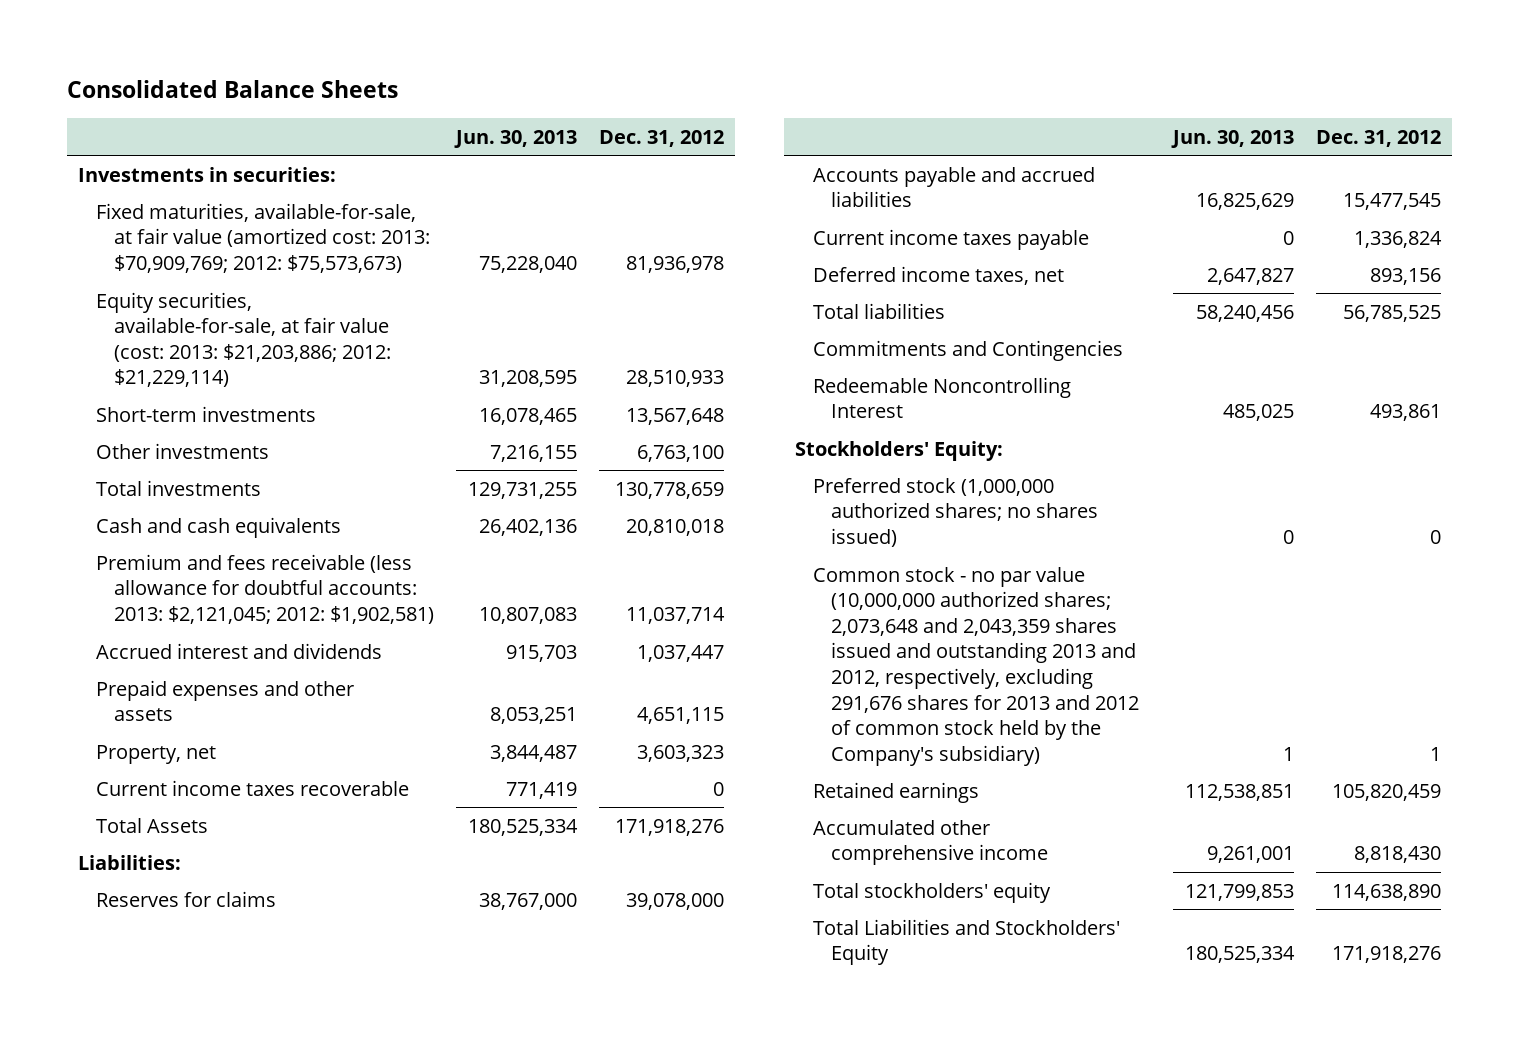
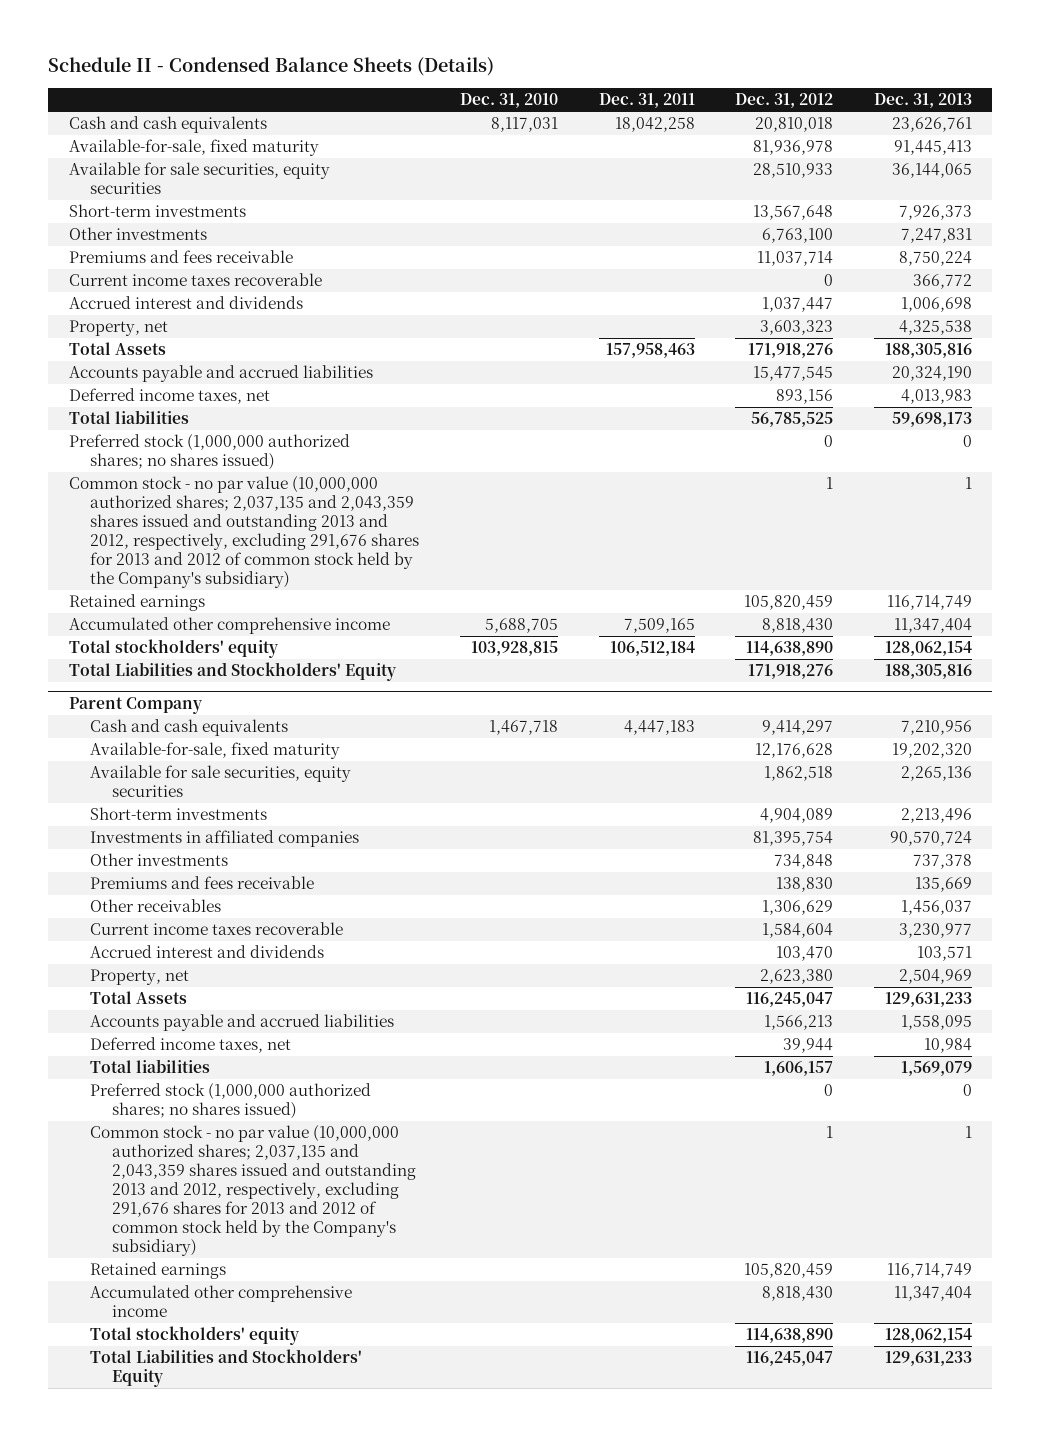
- Consolidated Balance Sheets
+ Schedule II - Condensed Balance Sheets (Details)
- | Jun. 30, 2013 | Dec. 31, 2012
+ | Dec. 31, 2010 | Dec. 31, 2011 | Dec. 31, 2012 | Dec. 31, 2013
- Investments in securities:
- Fixed maturities, available-for-sale, at fair value (amortized cost: 2013: $70,909,769; 2012: $75,573,673) | 75,228,040 | 81,936,978
- Equity securities, available-for-sale, at fair value (cost: 2013: $21,203,886; 2012: $21,229,114) | 31,208,595 | 28,510,933
moved up: Cash and cash equivalents | 8,117,031 | 18,042,258 | 20,810,018 | 23,626,761
+ Available-for-sale, fixed maturity | | | 81,936,978 | 91,445,413
+ Available for sale securities, equity securities | | | 28,510,933 | 36,144,065
- Total investments | 129,731,255 | 130,778,659
- Premium and fees receivable (less allowance for doubtful accounts: 2013: $2,121,045; 2012: $1,902,581) | 10,807,083 | 11,037,714
+ Premiums and fees receivable | | | 11,037,714 | 8,750,224
moved up: Current income taxes recoverable | | | 0 | 366,772
- Prepaid expenses and other assets | 8,053,251 | 4,651,115
- Liabilities:
- Reserves for claims | 38,767,000 | 39,078,000
- Current income taxes payable | 0 | 1,336,824
- Commitments and Contingencies
- Redeemable Noncontrolling Interest | 485,025 | 493,861
- Stockholders' Equity:
- Common stock - no par value (10,000,000 authorized shares; 2,073,648 and 2,043,359 shares issued and outstanding 2013 and 2012, respectively, excluding 291,676 shares for 2013 and 2012 of common stock held by the Company's subsidiary) | 1 | 1
+ Common stock - no par value (10,000,000 authorized shares; 2,037,135 and 2,043,359 shares issued and outstanding 2013 and 2012, respectively, excluding 291,676 shares for 2013 and 2012 of common stock held by the Company's subsidiary) | | | 1 | 1
+ Parent Company
+ Cash and cash equivalents | 1,467,718 | 4,447,183 | 9,414,297 | 7,210,956
+ Available-for-sale, fixed maturity | | | 12,176,628 | 19,202,320
+ Available for sale securities, equity securities | | | 1,862,518 | 2,265,136
+ Short-term investments | | | 4,904,089 | 2,213,496
+ Investments in affiliated companies | | | 81,395,754 | 90,570,724
+ Other investments | | | 734,848 | 737,378
+ Premiums and fees receivable | | | 138,830 | 135,669
+ Other receivables | | | 1,306,629 | 1,456,037
+ Current income taxes recoverable | | | 1,584,604 | 3,230,977
+ Accrued interest and dividends | | | 103,470 | 103,571
+ Property, net | | | 2,623,380 | 2,504,969
+ Total Assets | | | 116,245,047 | 129,631,233
+ Accounts payable and accrued liabilities | | | 1,566,213 | 1,558,095
+ Deferred income taxes, net | | | 39,944 | 10,984
+ Total liabilities | | | 1,606,157 | 1,569,079
+ Preferred stock (1,000,000 authorized shares; no shares issued) | | | 0 | 0
+ Common stock - no par value (10,000,000 authorized shares; 2,037,135 and 2,043,359 shares issued and outstanding 2013 and 2012, respectively, excluding 291,676 shares for 2013 and 2012 of common stock held by the Company's subsidiary) | | | 1 | 1
+ Retained earnings | | | 105,820,459 | 116,714,749
+ Accumulated other comprehensive income | | | 8,818,430 | 11,347,404
+ Total stockholders' equity | | | 114,638,890 | 128,062,154
+ Total Liabilities and Stockholders' Equity | | | 116,245,047 | 129,631,233

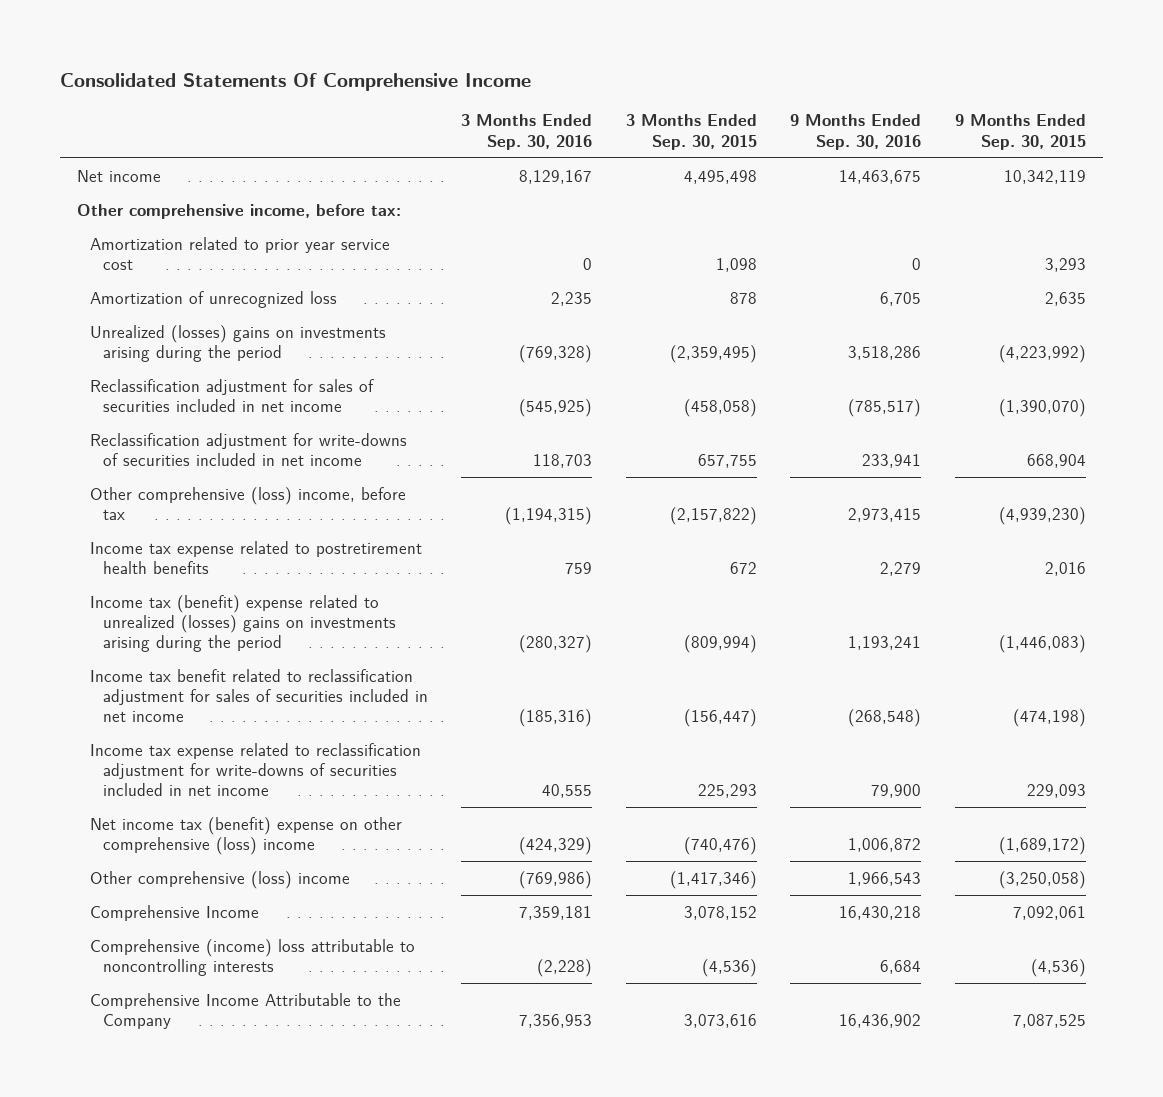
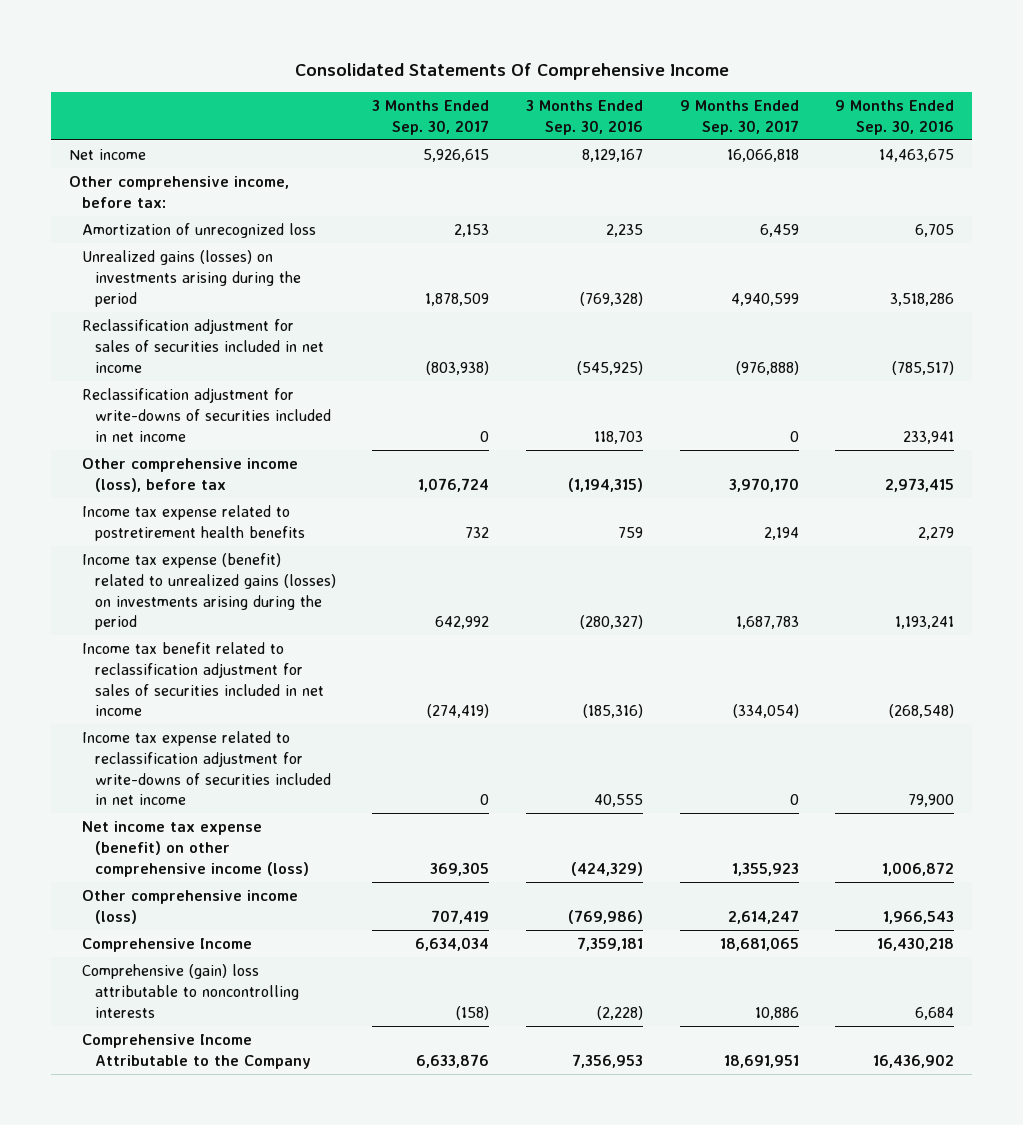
- | 3 Months Ended Sep. 30, 2016 | 3 Months Ended Sep. 30, 2015 | 9 Months Ended Sep. 30, 2016 | 9 Months Ended Sep. 30, 2015
+ | 3 Months Ended Sep. 30, 2017 | 3 Months Ended Sep. 30, 2016 | 9 Months Ended Sep. 30, 2017 | 9 Months Ended Sep. 30, 2016
- Amortization related to prior year service cost | 0 | 1,098 | 0 | 3,293
- Unrealized (losses) gains on investments arising during the period | (769,328) | (2,359,495) | 3,518,286 | (4,223,992)
+ Unrealized gains (losses) on investments arising during the period | 1,878,509 | (769,328) | 4,940,599 | 3,518,286
- Other comprehensive (loss) income, before tax | (1,194,315) | (2,157,822) | 2,973,415 | (4,939,230)
+ Other comprehensive income (loss), before tax | 1,076,724 | (1,194,315) | 3,970,170 | 2,973,415
- Income tax (benefit) expense related to unrealized (losses) gains on investments arising during the period | (280,327) | (809,994) | 1,193,241 | (1,446,083)
+ Income tax expense (benefit) related to unrealized gains (losses) on investments arising during the period | 642,992 | (280,327) | 1,687,783 | 1,193,241
- Net income tax (benefit) expense on other comprehensive (loss) income | (424,329) | (740,476) | 1,006,872 | (1,689,172)
- Other comprehensive (loss) income | (769,986) | (1,417,346) | 1,966,543 | (3,250,058)
+ Net income tax expense (benefit) on other comprehensive income (loss) | 369,305 | (424,329) | 1,355,923 | 1,006,872
+ Other comprehensive income (loss) | 707,419 | (769,986) | 2,614,247 | 1,966,543
- Comprehensive (income) loss attributable to noncontrolling interests | (2,228) | (4,536) | 6,684 | (4,536)
+ Comprehensive (gain) loss attributable to noncontrolling interests | (158) | (2,228) | 10,886 | 6,684

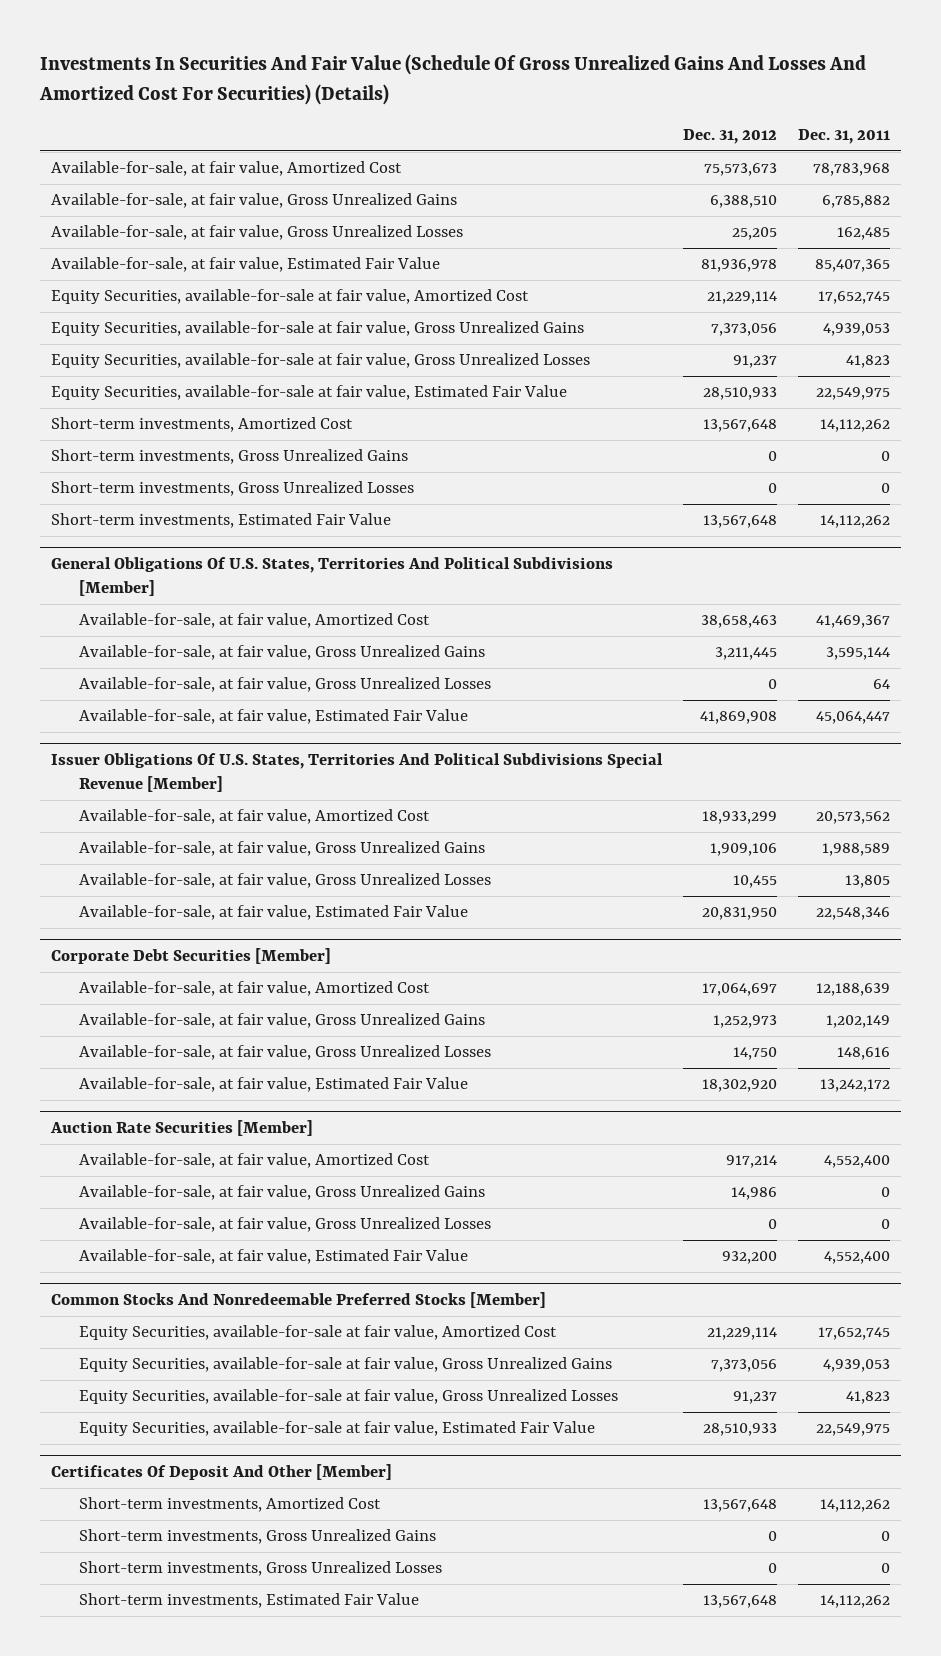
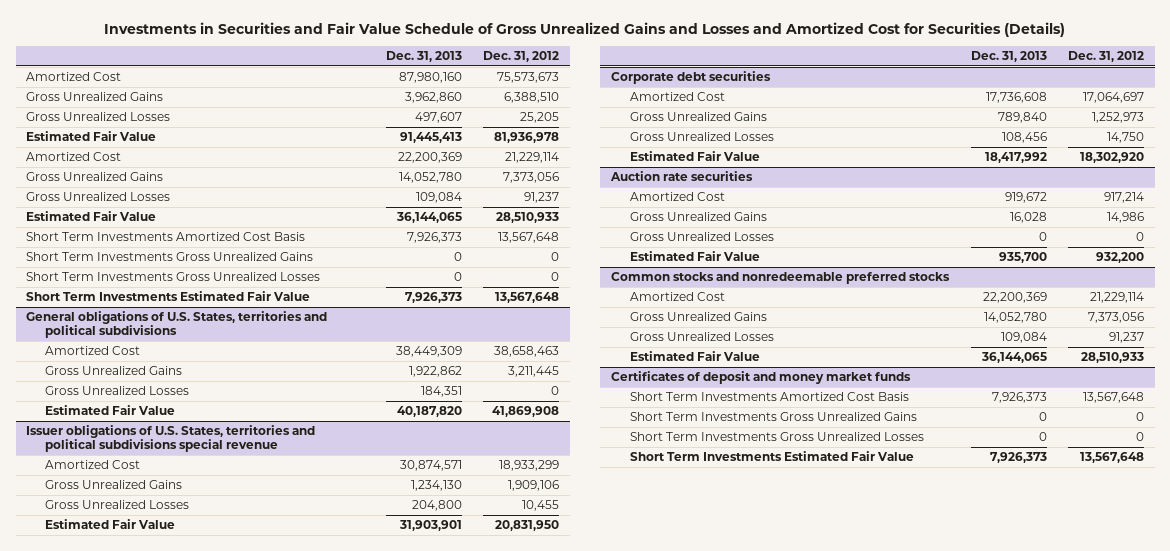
- Investments In Securities And Fair Value (Schedule Of Gross Unrealized Gains And Losses And Amortized Cost For Securities) (Details)
+ Investments in Securities and Fair Value Schedule of Gross Unrealized Gains and Losses and Amortized Cost for Securities (Details)
- | Dec. 31, 2012 | Dec. 31, 2011
+ | Dec. 31, 2013 | Dec. 31, 2012
- Available-for-sale, at fair value, Amortized Cost | 75,573,673 | 78,783,968
- Available-for-sale, at fair value, Gross Unrealized Gains | 6,388,510 | 6,785,882
- Available-for-sale, at fair value, Gross Unrealized Losses | 25,205 | 162,485
- Available-for-sale, at fair value, Estimated Fair Value | 81,936,978 | 85,407,365
- Equity Securities, available-for-sale at fair value, Amortized Cost | 21,229,114 | 17,652,745
- Equity Securities, available-for-sale at fair value, Gross Unrealized Gains | 7,373,056 | 4,939,053
- Equity Securities, available-for-sale at fair value, Gross Unrealized Losses | 91,237 | 41,823
- Equity Securities, available-for-sale at fair value, Estimated Fair Value | 28,510,933 | 22,549,975
- Short-term investments, Amortized Cost | 13,567,648 | 14,112,262
- Short-term investments, Gross Unrealized Gains | 0 | 0
- Short-term investments, Gross Unrealized Losses | 0 | 0
- Short-term investments, Estimated Fair Value | 13,567,648 | 14,112,262
- General Obligations Of U.S. States, Territories And Political Subdivisions [Member]
- Available-for-sale, at fair value, Amortized Cost | 38,658,463 | 41,469,367
- Available-for-sale, at fair value, Gross Unrealized Gains | 3,211,445 | 3,595,144
- Available-for-sale, at fair value, Gross Unrealized Losses | 0 | 64
- Available-for-sale, at fair value, Estimated Fair Value | 41,869,908 | 45,064,447
- Issuer Obligations Of U.S. States, Territories And Political Subdivisions Special Revenue [Member]
- Available-for-sale, at fair value, Amortized Cost | 18,933,299 | 20,573,562
- Available-for-sale, at fair value, Gross Unrealized Gains | 1,909,106 | 1,988,589
- Available-for-sale, at fair value, Gross Unrealized Losses | 10,455 | 13,805
- Available-for-sale, at fair value, Estimated Fair Value | 20,831,950 | 22,548,346
- Corporate Debt Securities [Member]
- Available-for-sale, at fair value, Amortized Cost | 17,064,697 | 12,188,639
- Available-for-sale, at fair value, Gross Unrealized Gains | 1,252,973 | 1,202,149
- Available-for-sale, at fair value, Gross Unrealized Losses | 14,750 | 148,616
- Available-for-sale, at fair value, Estimated Fair Value | 18,302,920 | 13,242,172
- Auction Rate Securities [Member]
- Available-for-sale, at fair value, Amortized Cost | 917,214 | 4,552,400
- Available-for-sale, at fair value, Gross Unrealized Gains | 14,986 | 0
- Available-for-sale, at fair value, Gross Unrealized Losses | 0 | 0
- Available-for-sale, at fair value, Estimated Fair Value | 932,200 | 4,552,400
- Common Stocks And Nonredeemable Preferred Stocks [Member]
- Equity Securities, available-for-sale at fair value, Amortized Cost | 21,229,114 | 17,652,745
- Equity Securities, available-for-sale at fair value, Gross Unrealized Gains | 7,373,056 | 4,939,053
- Equity Securities, available-for-sale at fair value, Gross Unrealized Losses | 91,237 | 41,823
- Equity Securities, available-for-sale at fair value, Estimated Fair Value | 28,510,933 | 22,549,975
- Certificates Of Deposit And Other [Member]
- Short-term investments, Amortized Cost | 13,567,648 | 14,112,262
- Short-term investments, Gross Unrealized Gains | 0 | 0
- Short-term investments, Gross Unrealized Losses | 0 | 0
- Short-term investments, Estimated Fair Value | 13,567,648 | 14,112,262
+ Amortized Cost | 87,980,160 | 75,573,673
+ Gross Unrealized Gains | 3,962,860 | 6,388,510
+ Gross Unrealized Losses | 497,607 | 25,205
+ Estimated Fair Value | 91,445,413 | 81,936,978
+ Amortized Cost | 22,200,369 | 21,229,114
+ Gross Unrealized Gains | 14,052,780 | 7,373,056
+ Gross Unrealized Losses | 109,084 | 91,237
+ Estimated Fair Value | 36,144,065 | 28,510,933
+ Short Term Investments Amortized Cost Basis | 7,926,373 | 13,567,648
+ Short Term Investments Gross Unrealized Gains | 0 | 0
+ Short Term Investments Gross Unrealized Losses | 0 | 0
+ Short Term Investments Estimated Fair Value | 7,926,373 | 13,567,648
+ General obligations of U.S. States, territories and political subdivisions
+ Amortized Cost | 38,449,309 | 38,658,463
+ Gross Unrealized Gains | 1,922,862 | 3,211,445
+ Gross Unrealized Losses | 184,351 | 0
+ Estimated Fair Value | 40,187,820 | 41,869,908
+ Issuer obligations of U.S. States, territories and political subdivisions special revenue
+ Amortized Cost | 30,874,571 | 18,933,299
+ Gross Unrealized Gains | 1,234,130 | 1,909,106
+ Gross Unrealized Losses | 204,800 | 10,455
+ Estimated Fair Value | 31,903,901 | 20,831,950
+ Corporate debt securities
+ Amortized Cost | 17,736,608 | 17,064,697
+ Gross Unrealized Gains | 789,840 | 1,252,973
+ Gross Unrealized Losses | 108,456 | 14,750
+ Estimated Fair Value | 18,417,992 | 18,302,920
+ Auction rate securities
+ Amortized Cost | 919,672 | 917,214
+ Gross Unrealized Gains | 16,028 | 14,986
+ Gross Unrealized Losses | 0 | 0
+ Estimated Fair Value | 935,700 | 932,200
+ Common stocks and nonredeemable preferred stocks
+ Amortized Cost | 22,200,369 | 21,229,114
+ Gross Unrealized Gains | 14,052,780 | 7,373,056
+ Gross Unrealized Losses | 109,084 | 91,237
+ Estimated Fair Value | 36,144,065 | 28,510,933
+ Certificates of deposit and money market funds
+ Short Term Investments Amortized Cost Basis | 7,926,373 | 13,567,648
+ Short Term Investments Gross Unrealized Gains | 0 | 0
+ Short Term Investments Gross Unrealized Losses | 0 | 0
+ Short Term Investments Estimated Fair Value | 7,926,373 | 13,567,648

